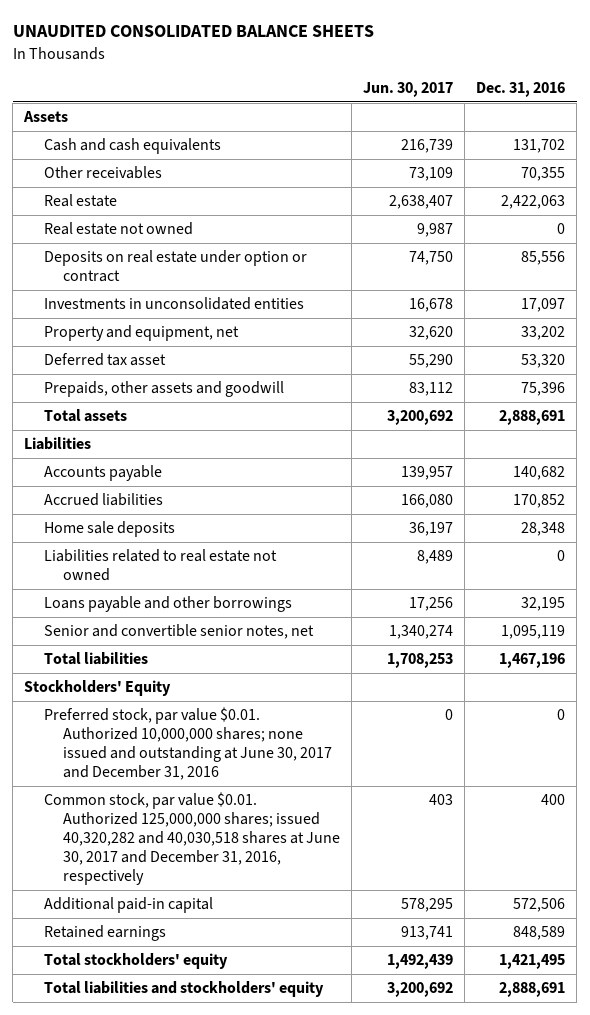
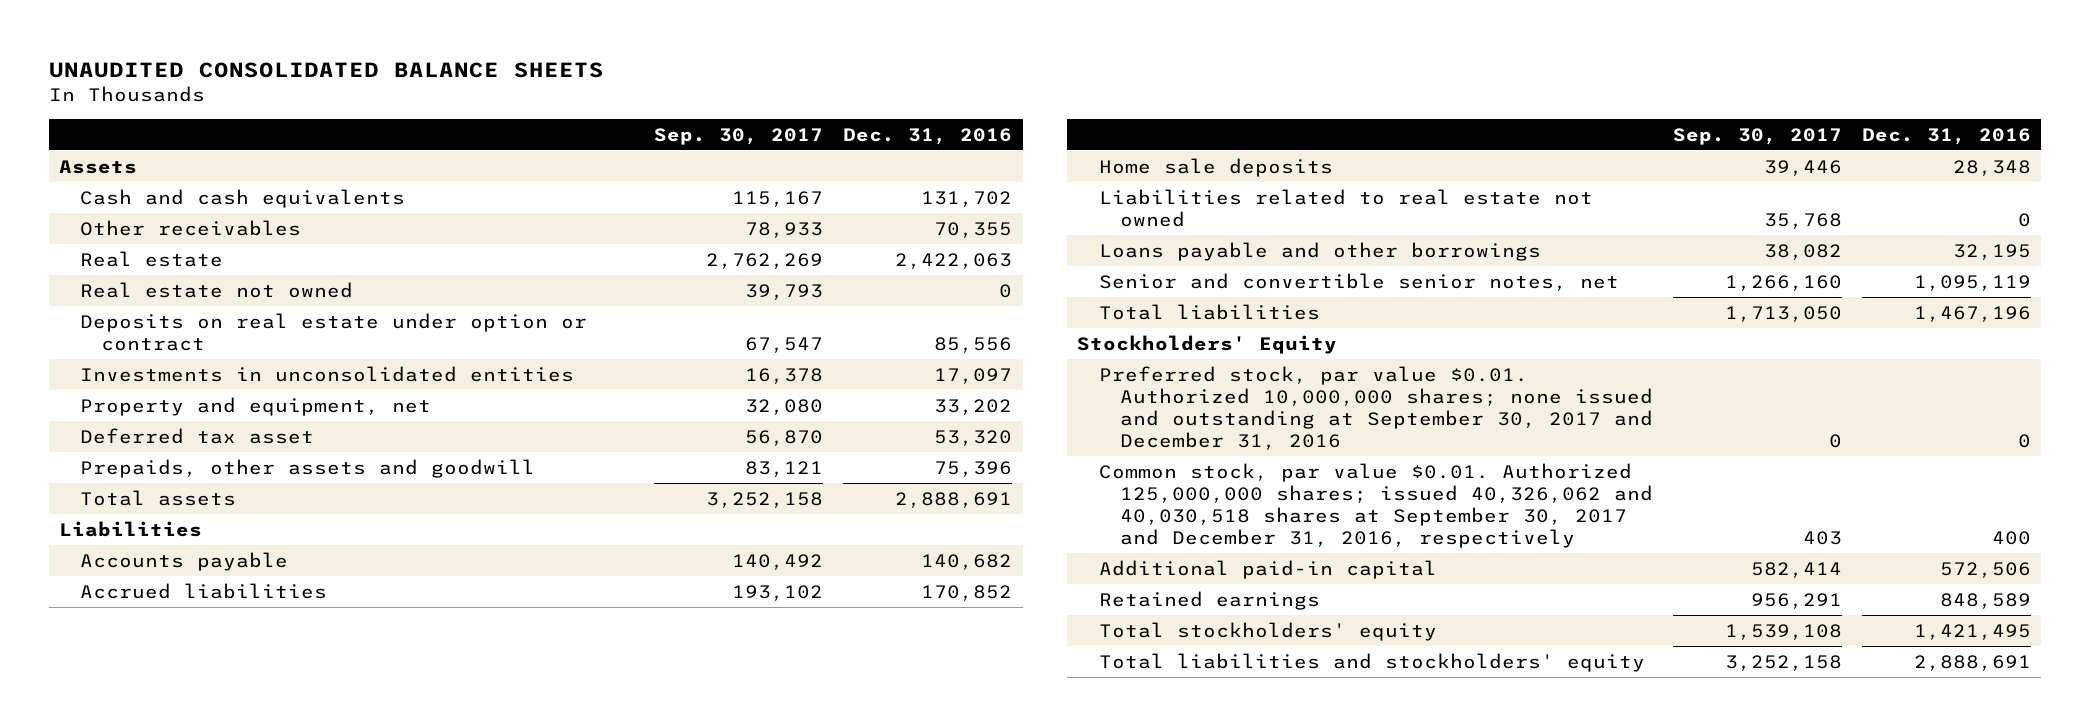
- | Jun. 30, 2017 | Dec. 31, 2016
+ | Sep. 30, 2017 | Dec. 31, 2016
- Preferred stock, par value $0.01. Authorized 10,000,000 shares; none issued and outstanding at June 30, 2017 and December 31, 2016 | 0 | 0
- Common stock, par value $0.01. Authorized 125,000,000 shares; issued 40,320,282 and 40,030,518 shares at June 30, 2017 and December 31, 2016, respectively | 403 | 400
+ Preferred stock, par value $0.01. Authorized 10,000,000 shares; none issued and outstanding at September 30, 2017 and December 31, 2016 | 0 | 0
+ Common stock, par value $0.01. Authorized 125,000,000 shares; issued 40,326,062 and 40,030,518 shares at September 30, 2017 and December 31, 2016, respectively | 403 | 400

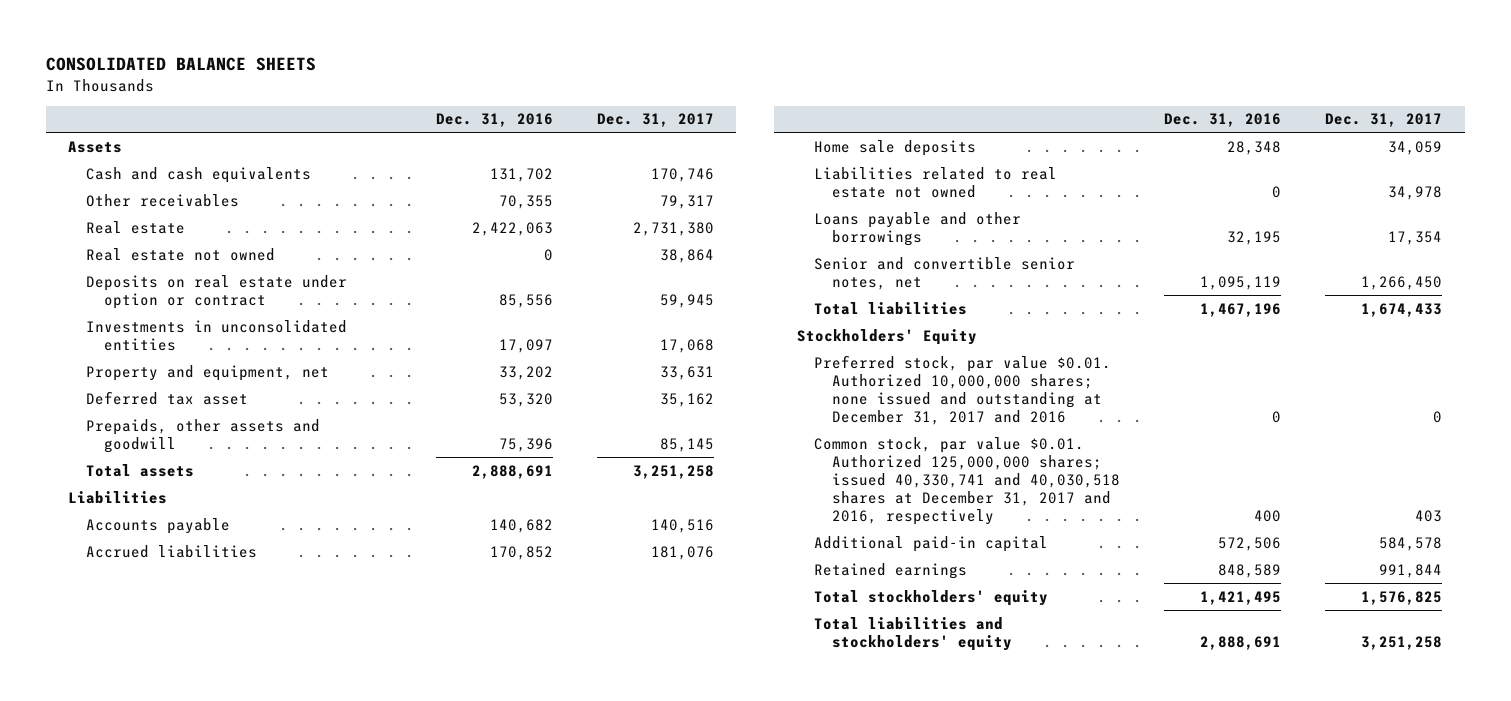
- UNAUDITED CONSOLIDATED BALANCE SHEETS
+ CONSOLIDATED BALANCE SHEETS
- | Sep. 30, 2017 | Dec. 31, 2016
+ | Dec. 31, 2016 | Dec. 31, 2017
- Preferred stock, par value $0.01. Authorized 10,000,000 shares; none issued and outstanding at September 30, 2017 and December 31, 2016 | 0 | 0
- Common stock, par value $0.01. Authorized 125,000,000 shares; issued 40,326,062 and 40,030,518 shares at September 30, 2017 and December 31, 2016, respectively | 403 | 400
+ Preferred stock, par value $0.01. Authorized 10,000,000 shares; none issued and outstanding at December 31, 2017 and 2016 | 0 | 0
+ Common stock, par value $0.01. Authorized 125,000,000 shares; issued 40,330,741 and 40,030,518 shares at December 31, 2017 and 2016, respectively | 400 | 403

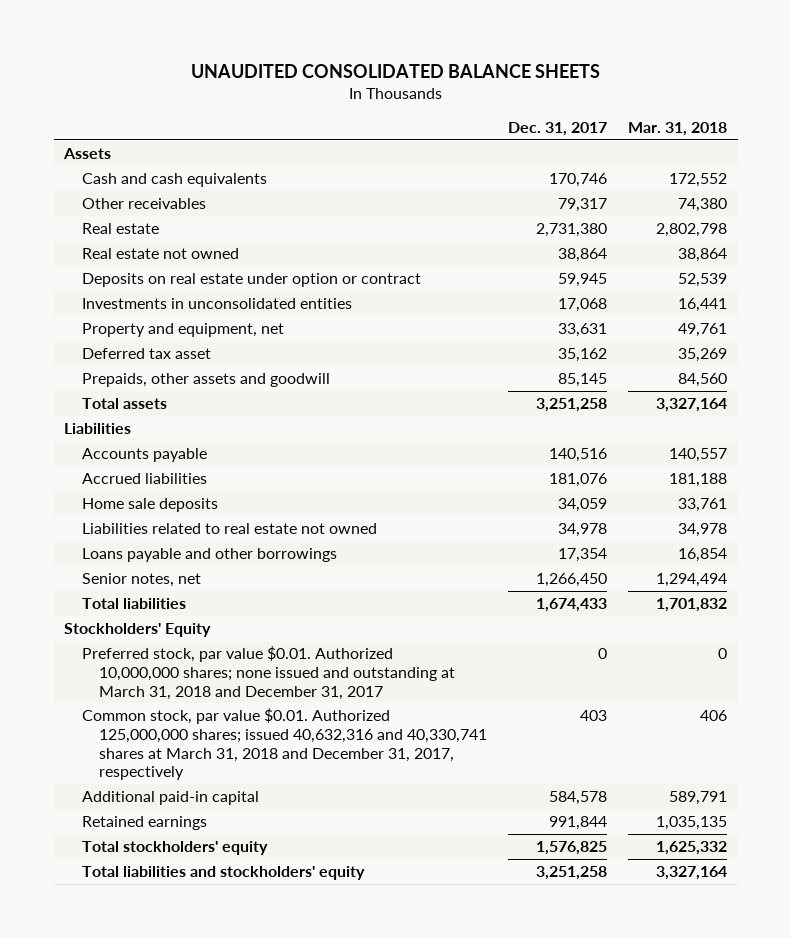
- CONSOLIDATED BALANCE SHEETS
+ UNAUDITED CONSOLIDATED BALANCE SHEETS
- | Dec. 31, 2016 | Dec. 31, 2017
+ | Dec. 31, 2017 | Mar. 31, 2018
- Senior and convertible senior notes, net | 1,095,119 | 1,266,450
+ Senior notes, net | 1,266,450 | 1,294,494
- Preferred stock, par value $0.01. Authorized 10,000,000 shares; none issued and outstanding at December 31, 2017 and 2016 | 0 | 0
- Common stock, par value $0.01. Authorized 125,000,000 shares; issued 40,330,741 and 40,030,518 shares at December 31, 2017 and 2016, respectively | 400 | 403
+ Preferred stock, par value $0.01. Authorized 10,000,000 shares; none issued and outstanding at March 31, 2018 and December 31, 2017 | 0 | 0
+ Common stock, par value $0.01. Authorized 125,000,000 shares; issued 40,632,316 and 40,330,741 shares at March 31, 2018 and December 31, 2017, respectively | 403 | 406

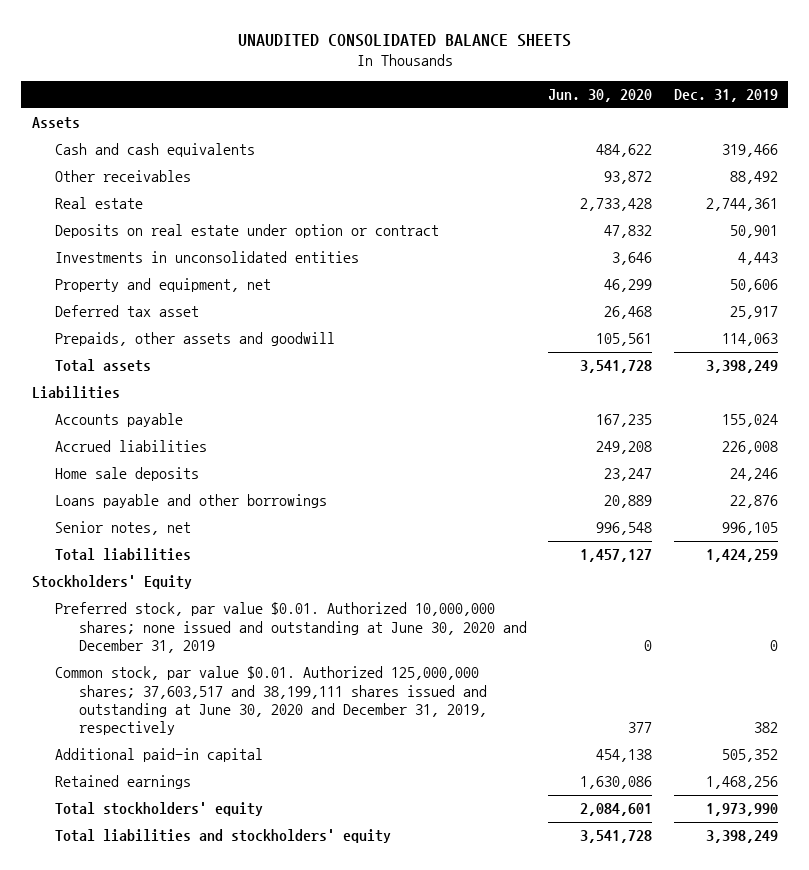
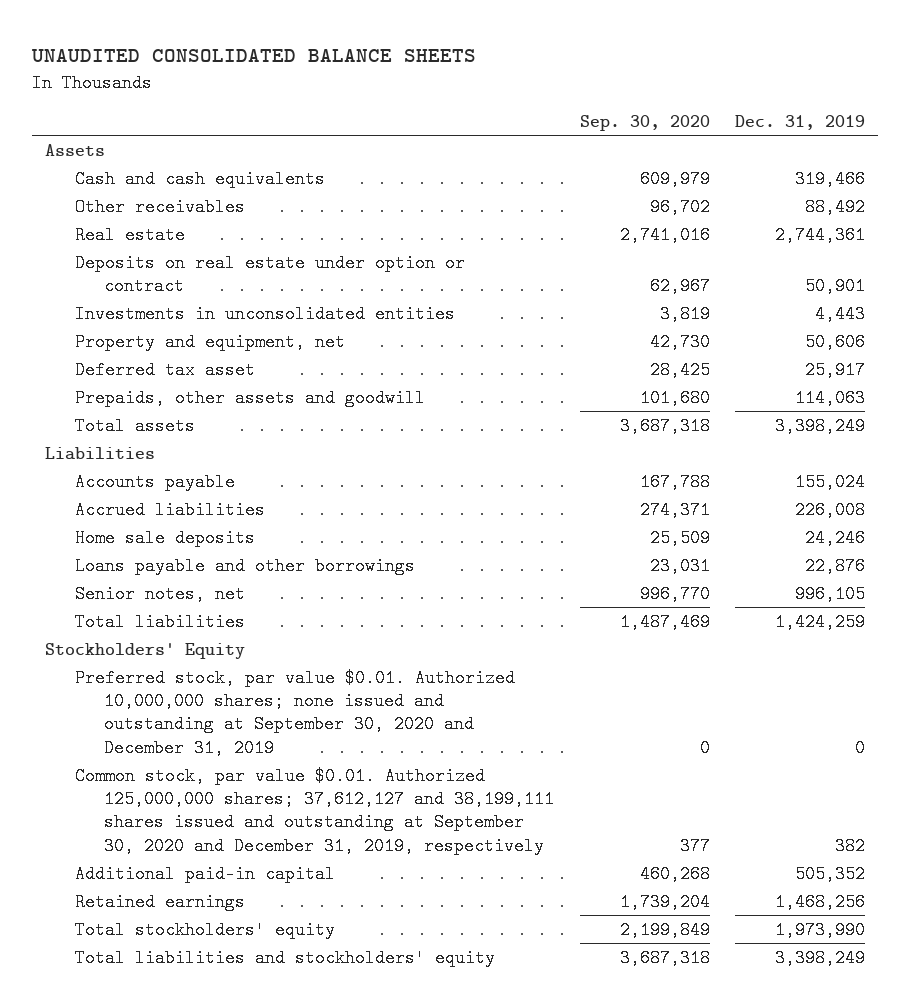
- | Jun. 30, 2020 | Dec. 31, 2019
+ | Sep. 30, 2020 | Dec. 31, 2019
- Preferred stock, par value $0.01. Authorized 10,000,000 shares; none issued and outstanding at June 30, 2020 and December 31, 2019 | 0 | 0
- Common stock, par value $0.01. Authorized 125,000,000 shares; 37,603,517 and 38,199,111 shares issued and outstanding at June 30, 2020 and December 31, 2019, respectively | 377 | 382
+ Preferred stock, par value $0.01. Authorized 10,000,000 shares; none issued and outstanding at September 30, 2020 and December 31, 2019 | 0 | 0
+ Common stock, par value $0.01. Authorized 125,000,000 shares; 37,612,127 and 38,199,111 shares issued and outstanding at September 30, 2020 and December 31, 2019, respectively | 377 | 382

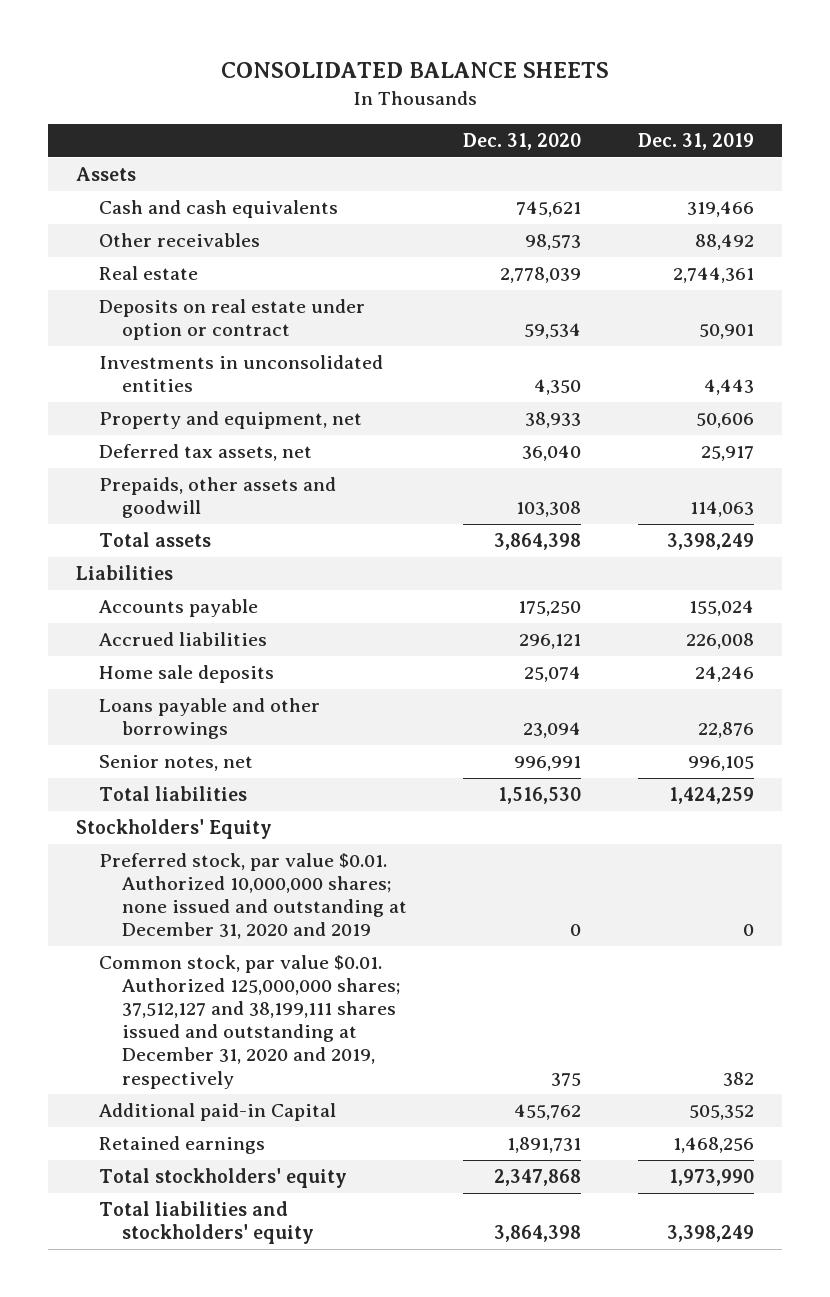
- UNAUDITED CONSOLIDATED BALANCE SHEETS
+ CONSOLIDATED BALANCE SHEETS
- | Sep. 30, 2020 | Dec. 31, 2019
+ | Dec. 31, 2020 | Dec. 31, 2019
- Deferred tax asset | 28,425 | 25,917
+ Deferred tax assets, net | 36,040 | 25,917
- Preferred stock, par value $0.01. Authorized 10,000,000 shares; none issued and outstanding at September 30, 2020 and December 31, 2019 | 0 | 0
- Common stock, par value $0.01. Authorized 125,000,000 shares; 37,612,127 and 38,199,111 shares issued and outstanding at September 30, 2020 and December 31, 2019, respectively | 377 | 382
- Additional paid-in capital | 460,268 | 505,352
+ Preferred stock, par value $0.01. Authorized 10,000,000 shares; none issued and outstanding at December 31, 2020 and 2019 | 0 | 0
+ Common stock, par value $0.01. Authorized 125,000,000 shares; 37,512,127 and 38,199,111 shares issued and outstanding at December 31, 2020 and 2019, respectively | 375 | 382
+ Additional paid-in Capital | 455,762 | 505,352

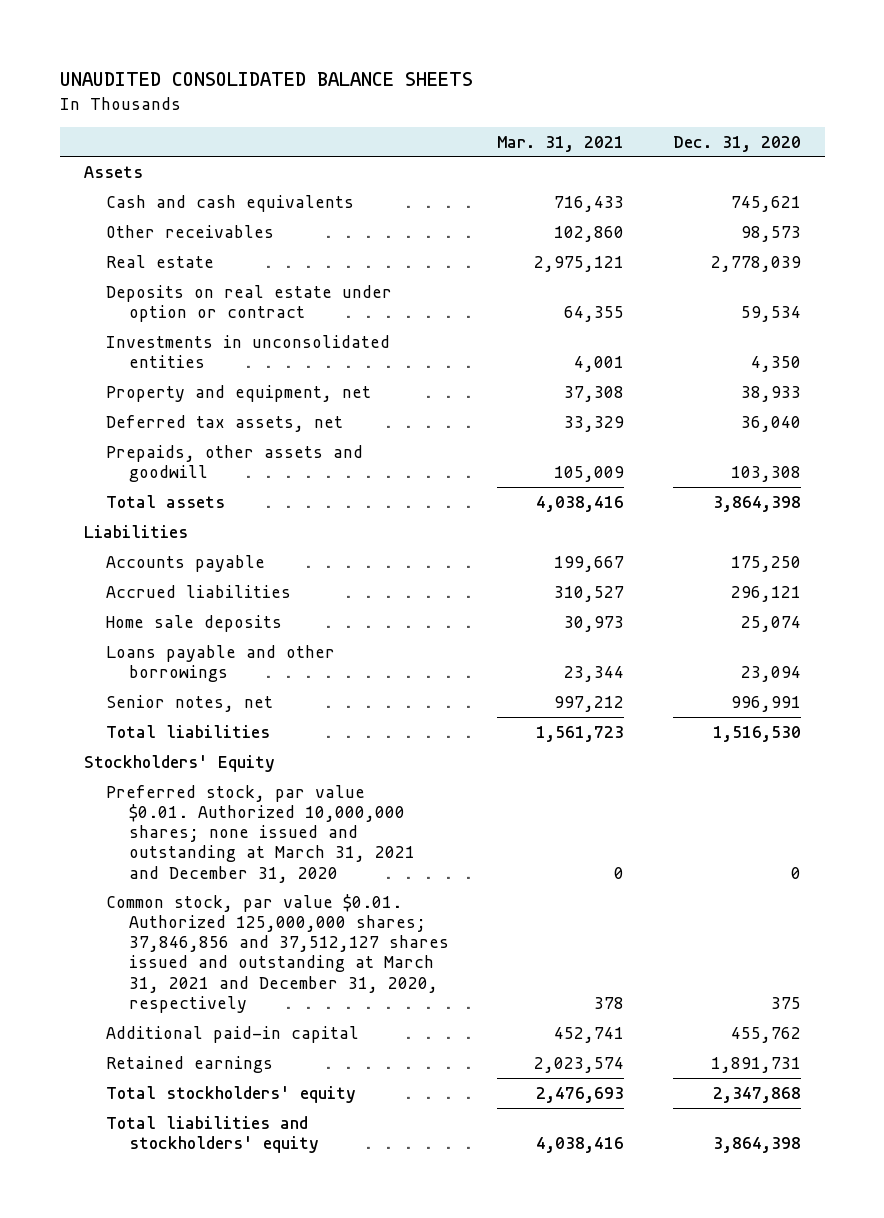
- CONSOLIDATED BALANCE SHEETS
+ UNAUDITED CONSOLIDATED BALANCE SHEETS
- | Dec. 31, 2020 | Dec. 31, 2019
+ | Mar. 31, 2021 | Dec. 31, 2020
- Preferred stock, par value $0.01. Authorized 10,000,000 shares; none issued and outstanding at December 31, 2020 and 2019 | 0 | 0
- Common stock, par value $0.01. Authorized 125,000,000 shares; 37,512,127 and 38,199,111 shares issued and outstanding at December 31, 2020 and 2019, respectively | 375 | 382
- Additional paid-in Capital | 455,762 | 505,352
+ Preferred stock, par value $0.01. Authorized 10,000,000 shares; none issued and outstanding at March 31, 2021 and December 31, 2020 | 0 | 0
+ Common stock, par value $0.01. Authorized 125,000,000 shares; 37,846,856 and 37,512,127 shares issued and outstanding at March 31, 2021 and December 31, 2020, respectively | 378 | 375
+ Additional paid-in capital | 452,741 | 455,762

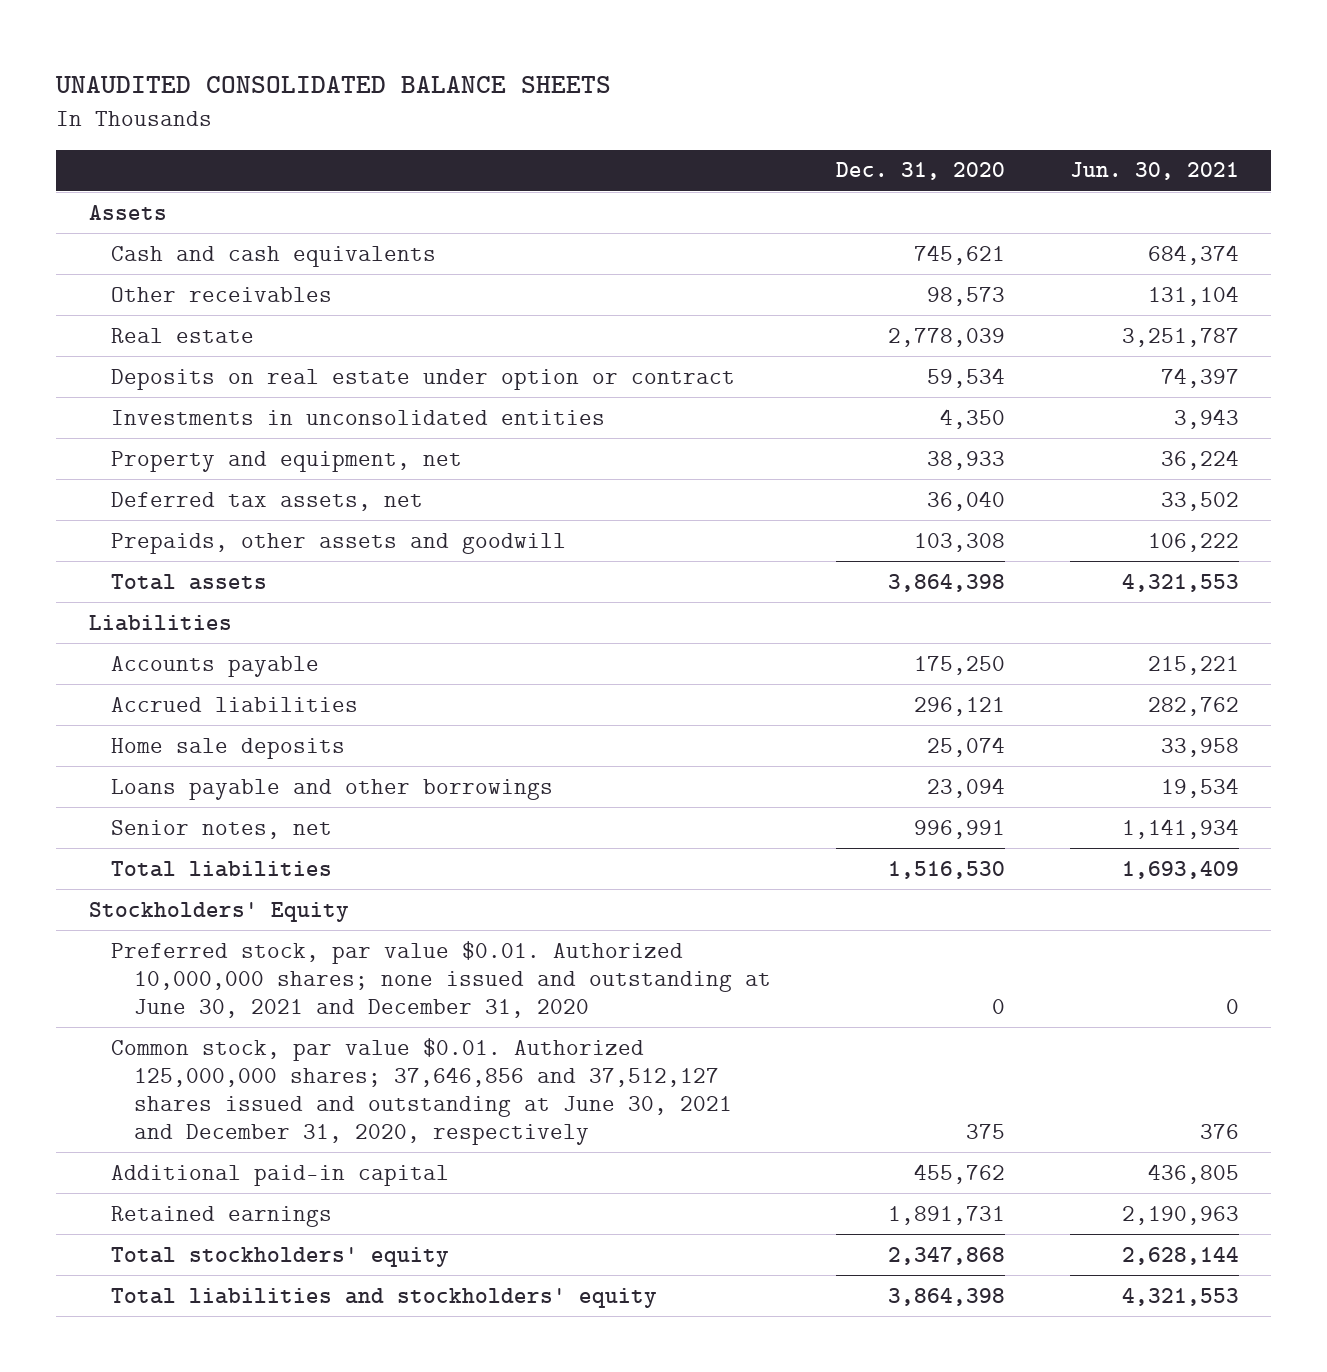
- | Mar. 31, 2021 | Dec. 31, 2020
+ | Dec. 31, 2020 | Jun. 30, 2021
- Preferred stock, par value $0.01. Authorized 10,000,000 shares; none issued and outstanding at March 31, 2021 and December 31, 2020 | 0 | 0
- Common stock, par value $0.01. Authorized 125,000,000 shares; 37,846,856 and 37,512,127 shares issued and outstanding at March 31, 2021 and December 31, 2020, respectively | 378 | 375
+ Preferred stock, par value $0.01. Authorized 10,000,000 shares; none issued and outstanding at June 30, 2021 and December 31, 2020 | 0 | 0
+ Common stock, par value $0.01. Authorized 125,000,000 shares; 37,646,856 and 37,512,127 shares issued and outstanding at June 30, 2021 and December 31, 2020, respectively | 375 | 376

